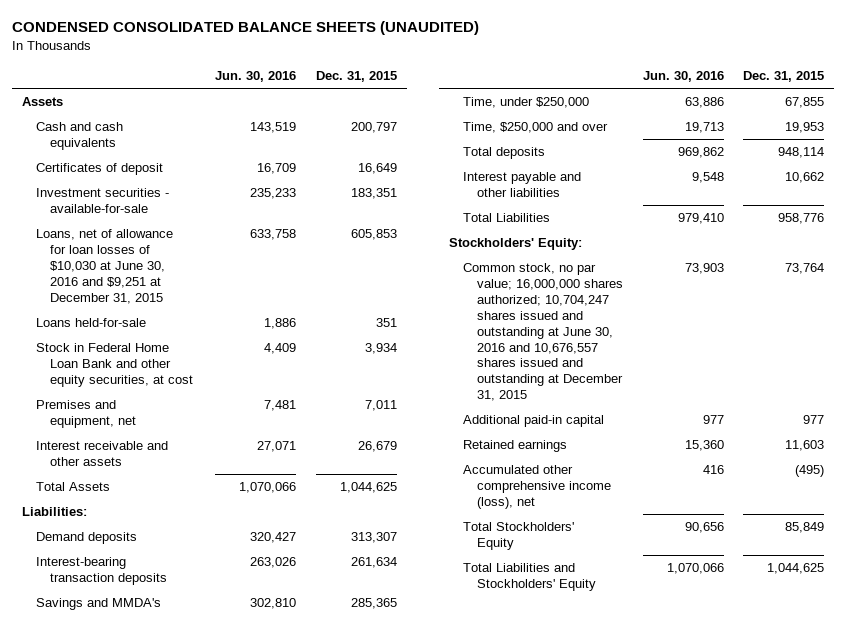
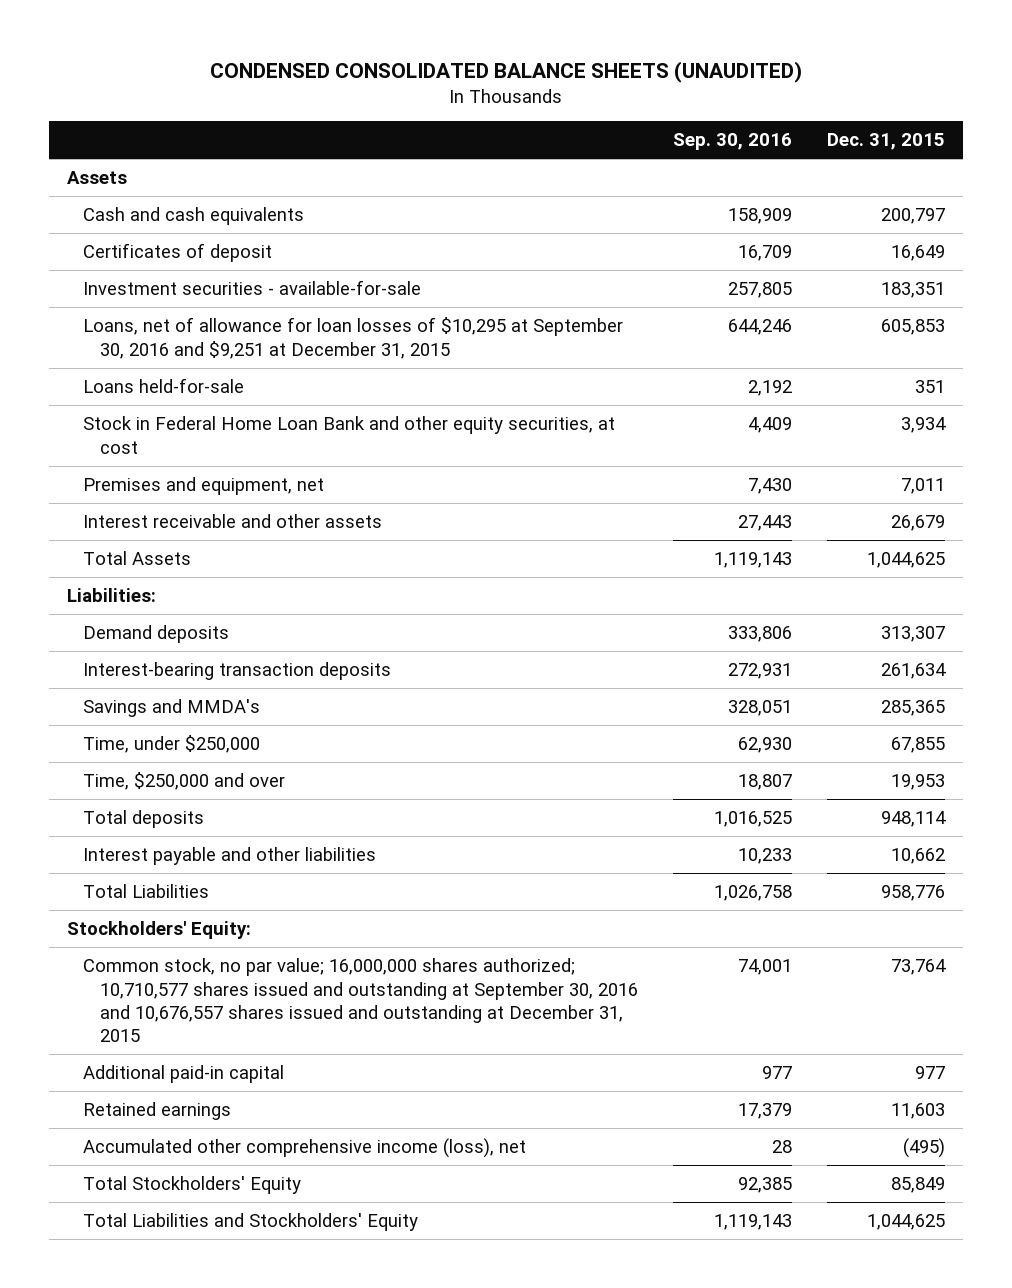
- | Jun. 30, 2016 | Dec. 31, 2015
+ | Sep. 30, 2016 | Dec. 31, 2015
- Loans, net of allowance for loan losses of $10,030 at June 30, 2016 and $9,251 at December 31, 2015 | 633,758 | 605,853
+ Loans, net of allowance for loan losses of $10,295 at September 30, 2016 and $9,251 at December 31, 2015 | 644,246 | 605,853
- Common stock, no par value; 16,000,000 shares authorized; 10,704,247 shares issued and outstanding at June 30, 2016 and 10,676,557 shares issued and outstanding at December 31, 2015 | 73,903 | 73,764
+ Common stock, no par value; 16,000,000 shares authorized; 10,710,577 shares issued and outstanding at September 30, 2016 and 10,676,557 shares issued and outstanding at December 31, 2015 | 74,001 | 73,764

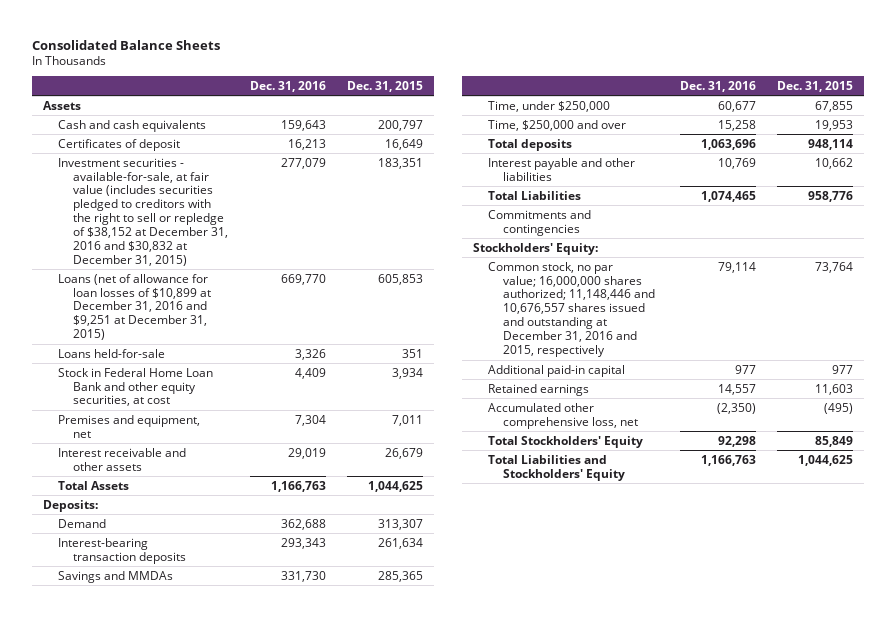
- CONDENSED CONSOLIDATED BALANCE SHEETS (UNAUDITED)
+ Consolidated Balance Sheets
- | Sep. 30, 2016 | Dec. 31, 2015
+ | Dec. 31, 2016 | Dec. 31, 2015
- Investment securities - available-for-sale | 257,805 | 183,351
- Loans, net of allowance for loan losses of $10,295 at September 30, 2016 and $9,251 at December 31, 2015 | 644,246 | 605,853
+ Investment securities - available-for-sale, at fair value (includes securities pledged to creditors with the right to sell or repledge of $38,152 at December 31, 2016 and $30,832 at December 31, 2015) | 277,079 | 183,351
+ Loans (net of allowance for loan losses of $10,899 at December 31, 2016 and $9,251 at December 31, 2015) | 669,770 | 605,853
- Liabilities:
- Demand deposits | 333,806 | 313,307
+ Deposits:
+ Demand | 362,688 | 313,307
- Savings and MMDA's | 328,051 | 285,365
+ Savings and MMDAs | 331,730 | 285,365
+ Commitments and contingencies
- Common stock, no par value; 16,000,000 shares authorized; 10,710,577 shares issued and outstanding at September 30, 2016 and 10,676,557 shares issued and outstanding at December 31, 2015 | 74,001 | 73,764
+ Common stock, no par value; 16,000,000 shares authorized; 11,148,446 and 10,676,557 shares issued and outstanding at December 31, 2016 and 2015, respectively | 79,114 | 73,764
- Accumulated other comprehensive income (loss), net | 28 | (495)
+ Accumulated other comprehensive loss, net | (2,350) | (495)

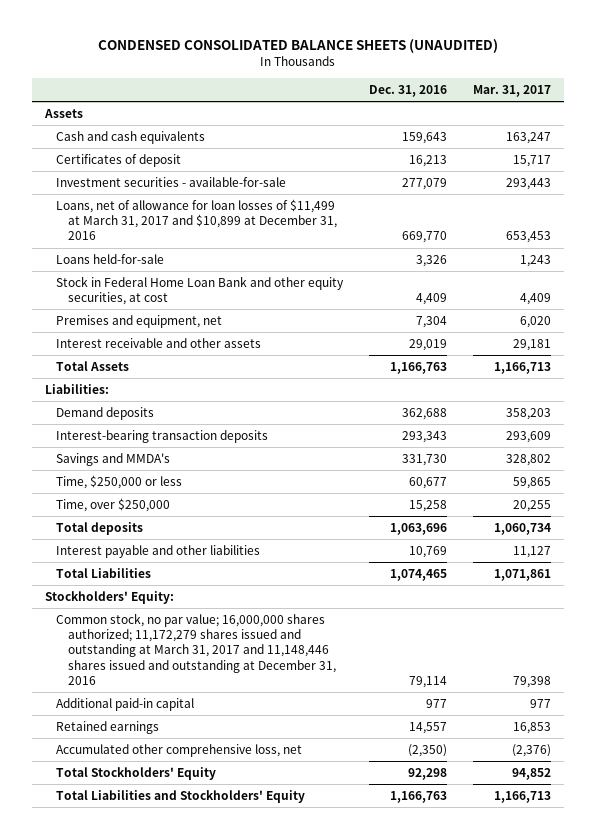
- Consolidated Balance Sheets
+ CONDENSED CONSOLIDATED BALANCE SHEETS (UNAUDITED)
- | Dec. 31, 2016 | Dec. 31, 2015
+ | Dec. 31, 2016 | Mar. 31, 2017
- Investment securities - available-for-sale, at fair value (includes securities pledged to creditors with the right to sell or repledge of $38,152 at December 31, 2016 and $30,832 at December 31, 2015) | 277,079 | 183,351
- Loans (net of allowance for loan losses of $10,899 at December 31, 2016 and $9,251 at December 31, 2015) | 669,770 | 605,853
+ Investment securities - available-for-sale | 277,079 | 293,443
+ Loans, net of allowance for loan losses of $11,499 at March 31, 2017 and $10,899 at December 31, 2016 | 669,770 | 653,453
- Deposits:
- Demand | 362,688 | 313,307
+ Liabilities:
+ Demand deposits | 362,688 | 358,203
- Savings and MMDAs | 331,730 | 285,365
- Time, under $250,000 | 60,677 | 67,855
- Time, $250,000 and over | 15,258 | 19,953
+ Savings and MMDA's | 331,730 | 328,802
+ Time, $250,000 or less | 60,677 | 59,865
+ Time, over $250,000 | 15,258 | 20,255
- Commitments and contingencies
- Common stock, no par value; 16,000,000 shares authorized; 11,148,446 and 10,676,557 shares issued and outstanding at December 31, 2016 and 2015, respectively | 79,114 | 73,764
+ Common stock, no par value; 16,000,000 shares authorized; 11,172,279 shares issued and outstanding at March 31, 2017 and 11,148,446 shares issued and outstanding at December 31, 2016 | 79,114 | 79,398

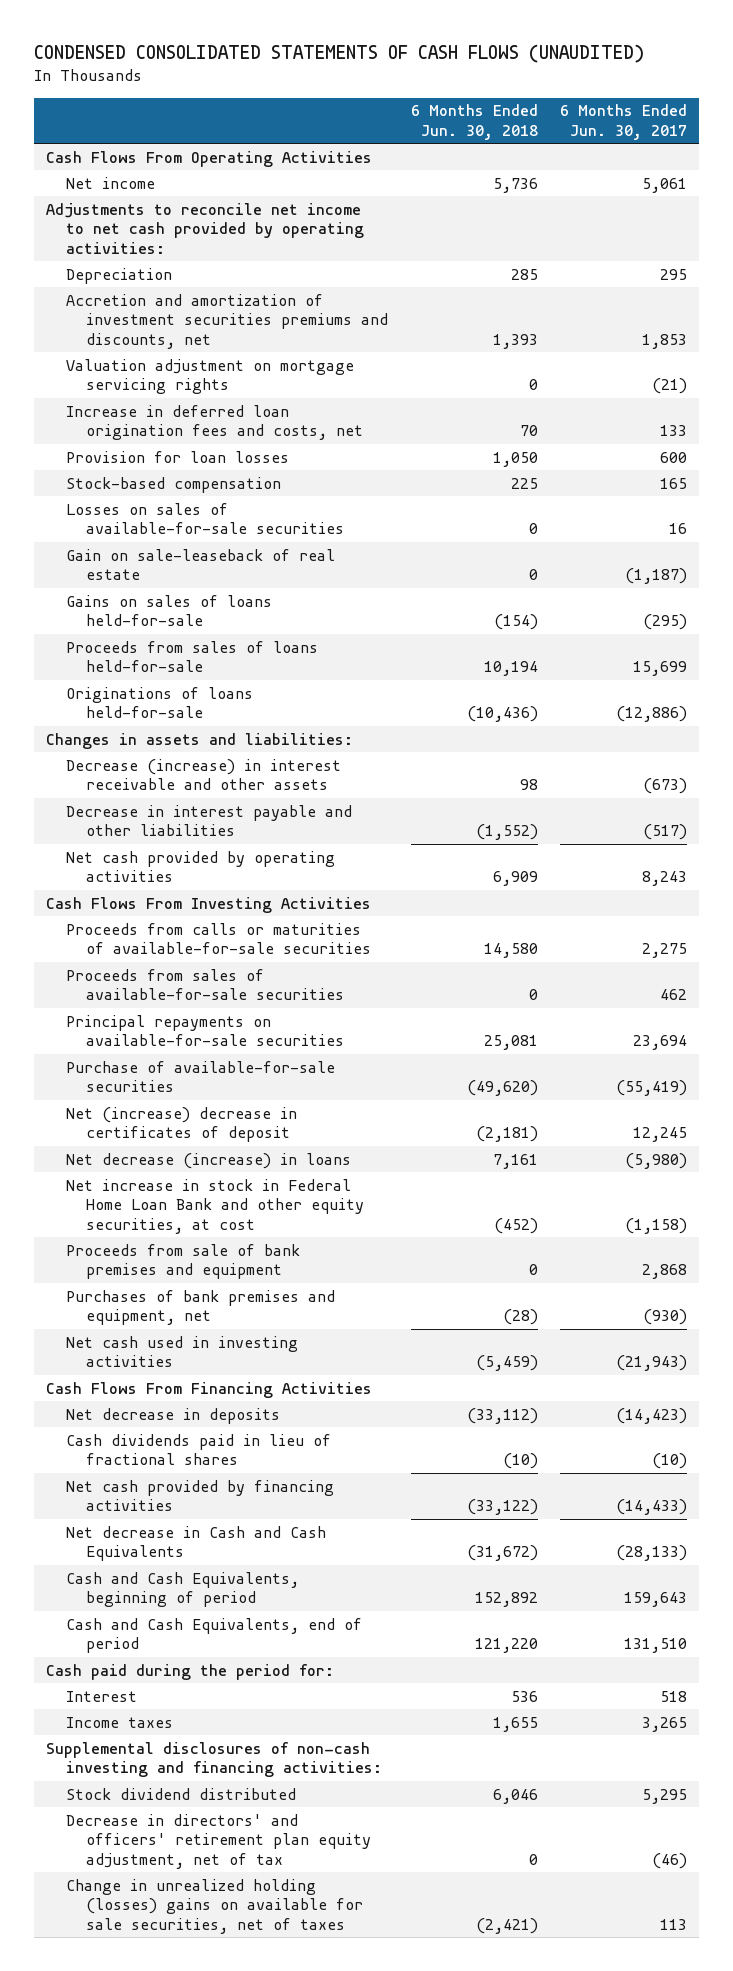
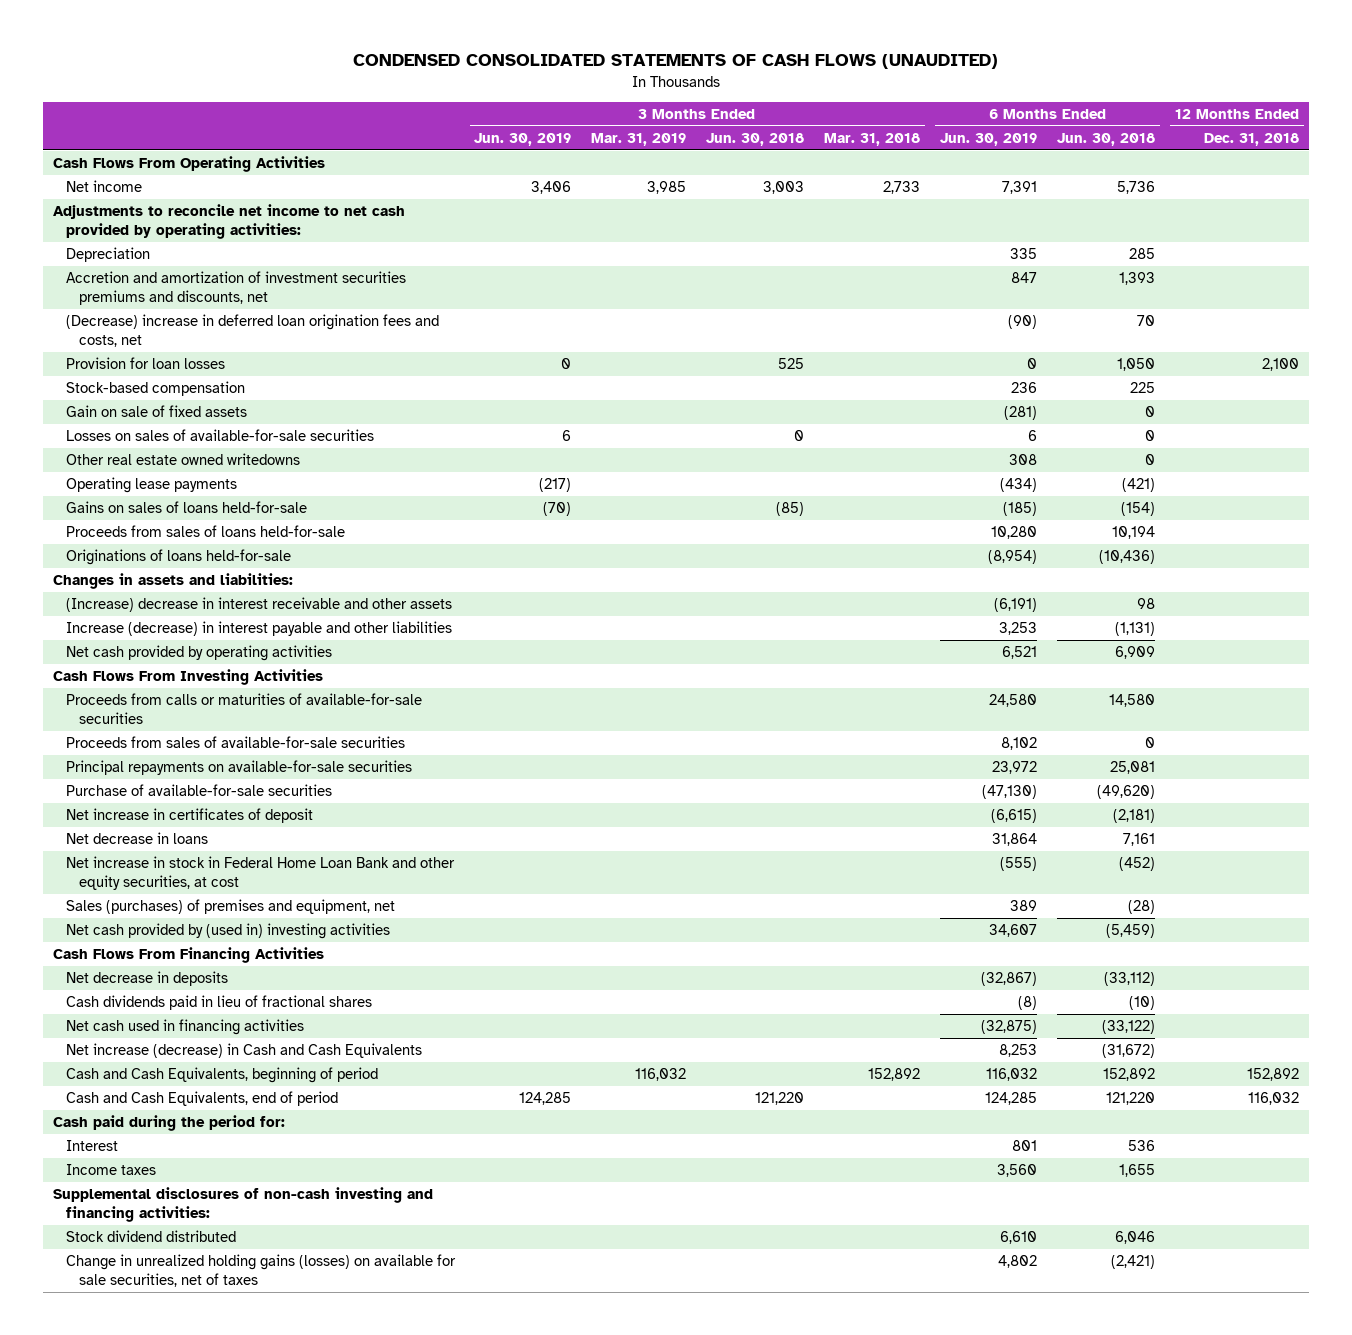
- | 6 Months Ended Jun. 30, 2018 | 6 Months Ended Jun. 30, 2017
+ | 3 Months Ended Jun. 30, 2019 | 3 Months Ended Mar. 31, 2019 | 3 Months Ended Jun. 30, 2018 | 3 Months Ended Mar. 31, 2018 | 6 Months Ended Jun. 30, 2019 | 6 Months Ended Jun. 30, 2018 | 12 Months Ended Dec. 31, 2018
- Valuation adjustment on mortgage servicing rights | 0 | (21)
- Increase in deferred loan origination fees and costs, net | 70 | 133
+ (Decrease) increase in deferred loan origination fees and costs, net | | | | | (90) | 70 |
+ Gain on sale of fixed assets | | | | | (281) | 0 |
- Gain on sale-leaseback of real estate | 0 | (1,187)
+ Other real estate owned writedowns | | | | | 308 | 0 |
+ Operating lease payments | (217) | | | | (434) | (421) |
- Decrease (increase) in interest receivable and other assets | 98 | (673)
- Decrease in interest payable and other liabilities | (1,552) | (517)
+ (Increase) decrease in interest receivable and other assets | | | | | (6,191) | 98 |
+ Increase (decrease) in interest payable and other liabilities | | | | | 3,253 | (1,131) |
- Net (increase) decrease in certificates of deposit | (2,181) | 12,245
- Net decrease (increase) in loans | 7,161 | (5,980)
+ Net increase in certificates of deposit | | | | | (6,615) | (2,181) |
+ Net decrease in loans | | | | | 31,864 | 7,161 |
- Proceeds from sale of bank premises and equipment | 0 | 2,868
- Purchases of bank premises and equipment, net | (28) | (930)
- Net cash used in investing activities | (5,459) | (21,943)
+ Sales (purchases) of premises and equipment, net | | | | | 389 | (28) |
+ Net cash provided by (used in) investing activities | | | | | 34,607 | (5,459) |
- Net cash provided by financing activities | (33,122) | (14,433)
- Net decrease in Cash and Cash Equivalents | (31,672) | (28,133)
+ Net cash used in financing activities | | | | | (32,875) | (33,122) |
+ Net increase (decrease) in Cash and Cash Equivalents | | | | | 8,253 | (31,672) |
- Decrease in directors' and officers' retirement plan equity adjustment, net of tax | 0 | (46)
- Change in unrealized holding (losses) gains on available for sale securities, net of taxes | (2,421) | 113
+ Change in unrealized holding gains (losses) on available for sale securities, net of taxes | | | | | 4,802 | (2,421) |

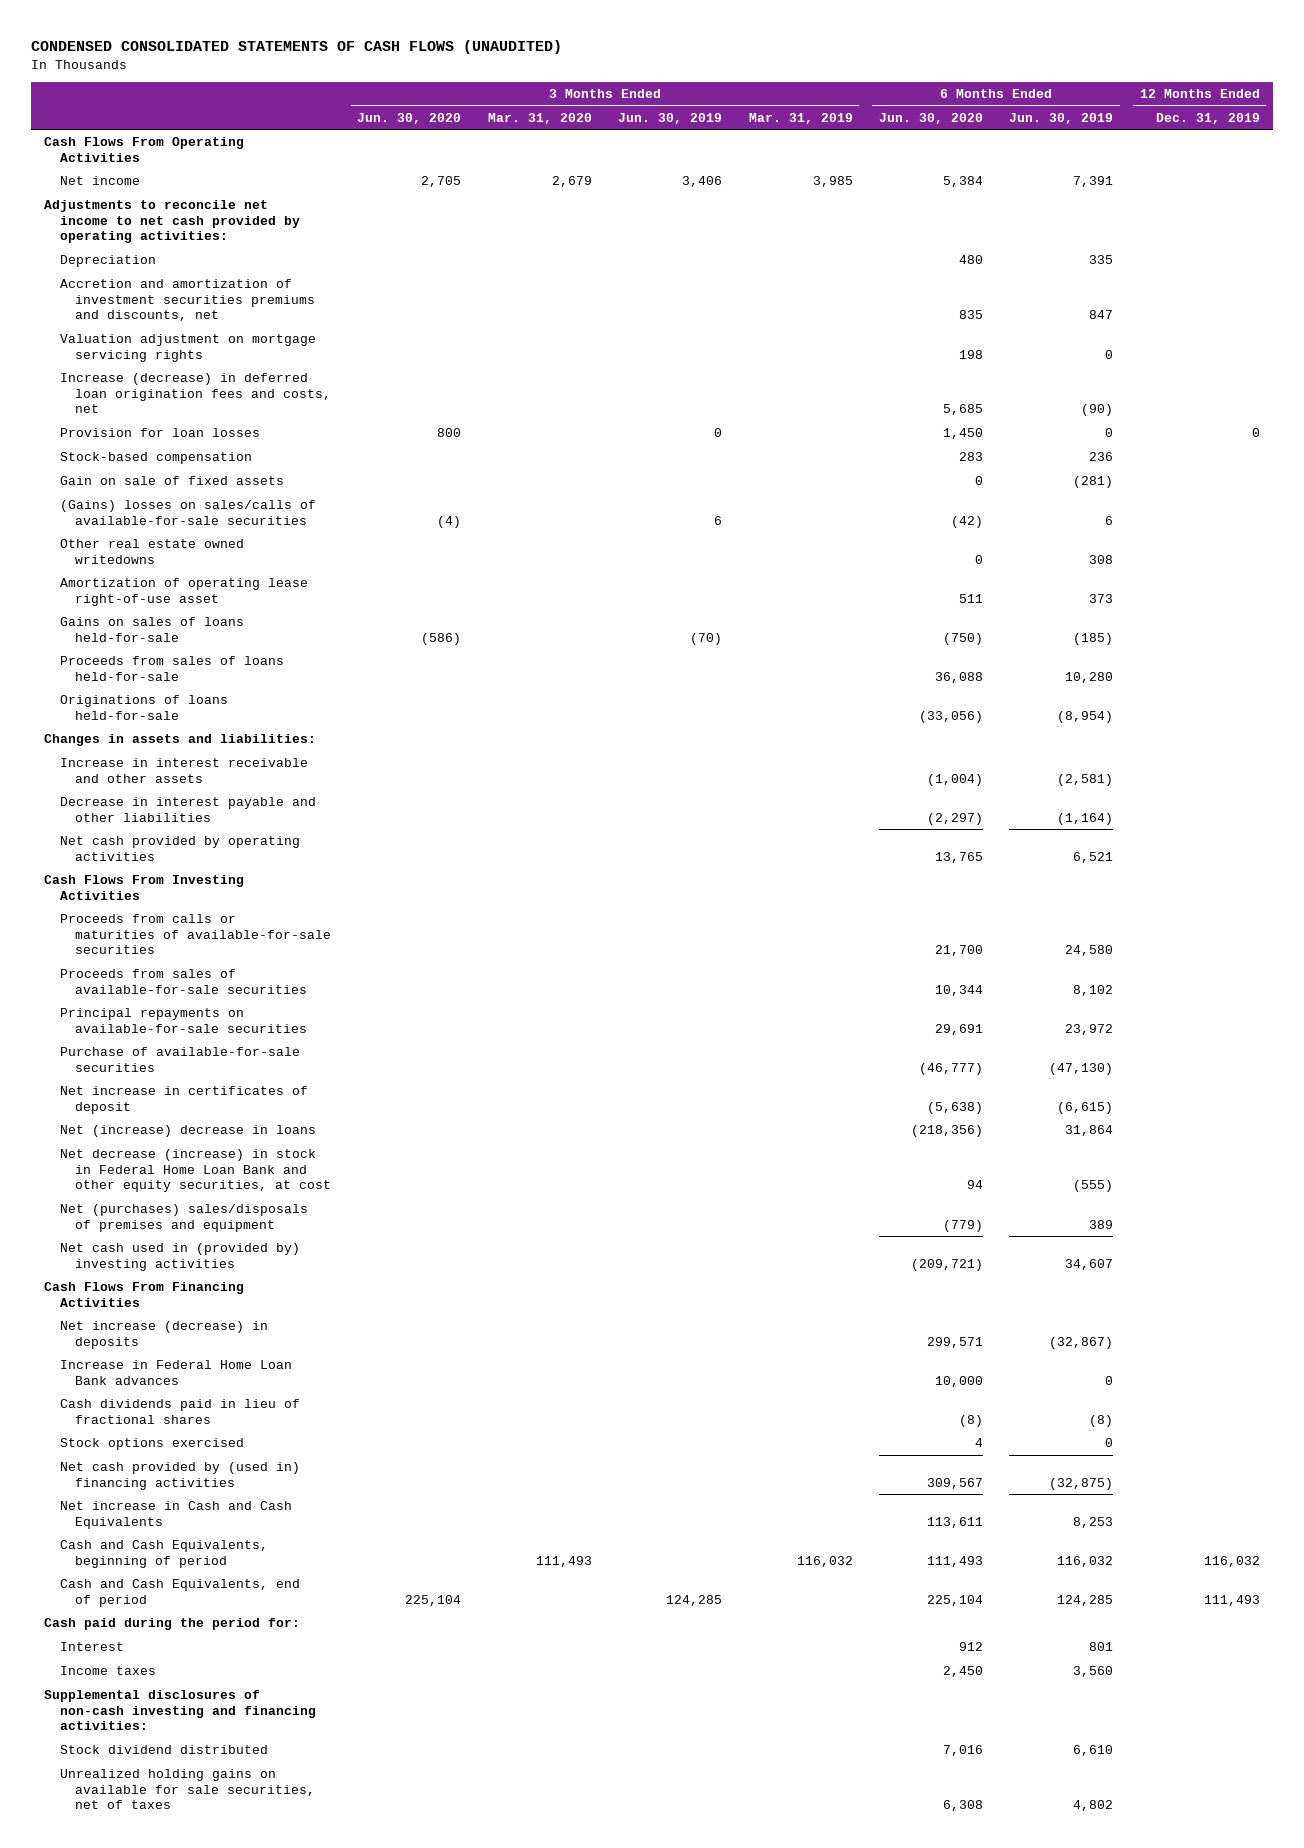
- | 3 Months Ended Jun. 30, 2019 | 3 Months Ended Mar. 31, 2019 | 3 Months Ended Jun. 30, 2018 | 3 Months Ended Mar. 31, 2018 | 6 Months Ended Jun. 30, 2019 | 6 Months Ended Jun. 30, 2018 | 12 Months Ended Dec. 31, 2018
+ | 3 Months Ended Jun. 30, 2020 | 3 Months Ended Mar. 31, 2020 | 3 Months Ended Jun. 30, 2019 | 3 Months Ended Mar. 31, 2019 | 6 Months Ended Jun. 30, 2020 | 6 Months Ended Jun. 30, 2019 | 12 Months Ended Dec. 31, 2019
- (Decrease) increase in deferred loan origination fees and costs, net | | | | | (90) | 70 |
+ Valuation adjustment on mortgage servicing rights | | | | | 198 | 0 |
+ Increase (decrease) in deferred loan origination fees and costs, net | | | | | 5,685 | (90) |
- Losses on sales of available-for-sale securities | 6 | | 0 | | 6 | 0 |
+ (Gains) losses on sales/calls of available-for-sale securities | (4) | | 6 | | (42) | 6 |
- Operating lease payments | (217) | | | | (434) | (421) |
+ Amortization of operating lease right-of-use asset | | | | | 511 | 373 |
- (Increase) decrease in interest receivable and other assets | | | | | (6,191) | 98 |
- Increase (decrease) in interest payable and other liabilities | | | | | 3,253 | (1,131) |
+ Increase in interest receivable and other assets | | | | | (1,004) | (2,581) |
+ Decrease in interest payable and other liabilities | | | | | (2,297) | (1,164) |
- Net decrease in loans | | | | | 31,864 | 7,161 |
- Net increase in stock in Federal Home Loan Bank and other equity securities, at cost | | | | | (555) | (452) |
- Sales (purchases) of premises and equipment, net | | | | | 389 | (28) |
- Net cash provided by (used in) investing activities | | | | | 34,607 | (5,459) |
+ Net (increase) decrease in loans | | | | | (218,356) | 31,864 |
+ Net decrease (increase) in stock in Federal Home Loan Bank and other equity securities, at cost | | | | | 94 | (555) |
+ Net (purchases) sales/disposals of premises and equipment | | | | | (779) | 389 |
+ Net cash used in (provided by) investing activities | | | | | (209,721) | 34,607 |
- Net decrease in deposits | | | | | (32,867) | (33,112) |
+ Net increase (decrease) in deposits | | | | | 299,571 | (32,867) |
+ Increase in Federal Home Loan Bank advances | | | | | 10,000 | 0 |
- Net cash used in financing activities | | | | | (32,875) | (33,122) |
- Net increase (decrease) in Cash and Cash Equivalents | | | | | 8,253 | (31,672) |
+ Stock options exercised | | | | | 4 | 0 |
+ Net cash provided by (used in) financing activities | | | | | 309,567 | (32,875) |
+ Net increase in Cash and Cash Equivalents | | | | | 113,611 | 8,253 |
- Change in unrealized holding gains (losses) on available for sale securities, net of taxes | | | | | 4,802 | (2,421) |
+ Unrealized holding gains on available for sale securities, net of taxes | | | | | 6,308 | 4,802 |

